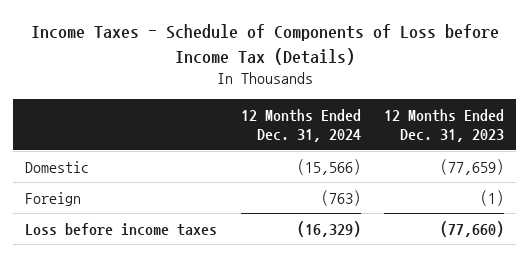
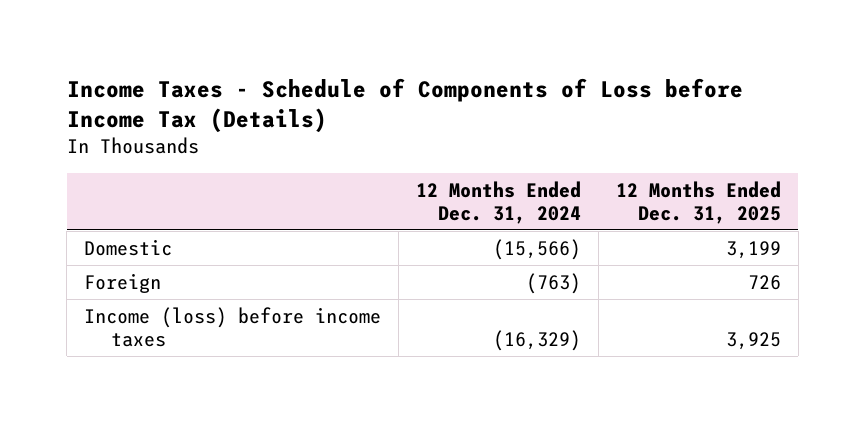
- | 12 Months Ended Dec. 31, 2024 | 12 Months Ended Dec. 31, 2023
+ | 12 Months Ended Dec. 31, 2024 | 12 Months Ended Dec. 31, 2025
- Loss before income taxes | (16,329) | (77,660)
+ Income (loss) before income taxes | (16,329) | 3,925

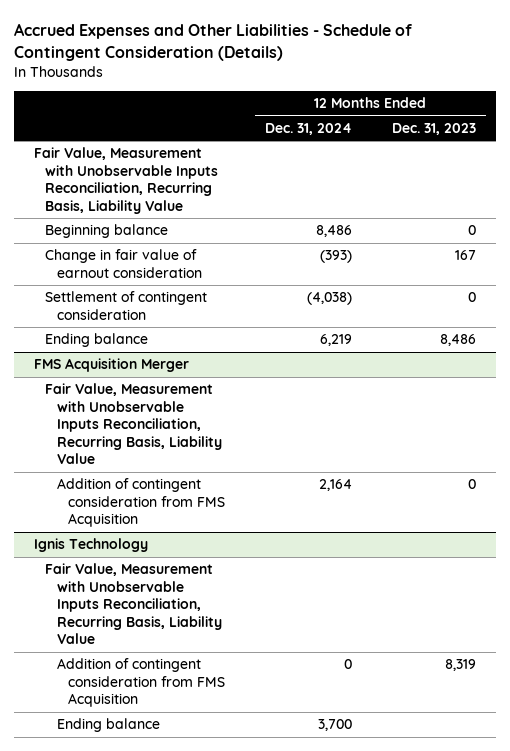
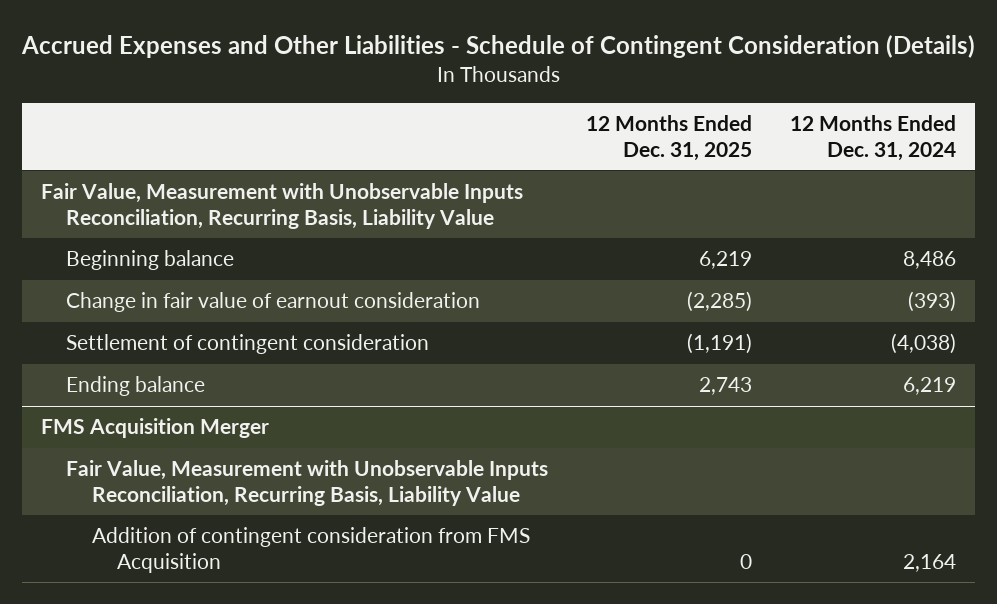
- | 12 Months Ended Dec. 31, 2024 | 12 Months Ended Dec. 31, 2023
+ | 12 Months Ended Dec. 31, 2025 | 12 Months Ended Dec. 31, 2024
- Ignis Technology
- Fair Value, Measurement with Unobservable Inputs Reconciliation, Recurring Basis, Liability Value
- Addition of contingent consideration from FMS Acquisition | 0 | 8,319
- Ending balance | 3,700 |

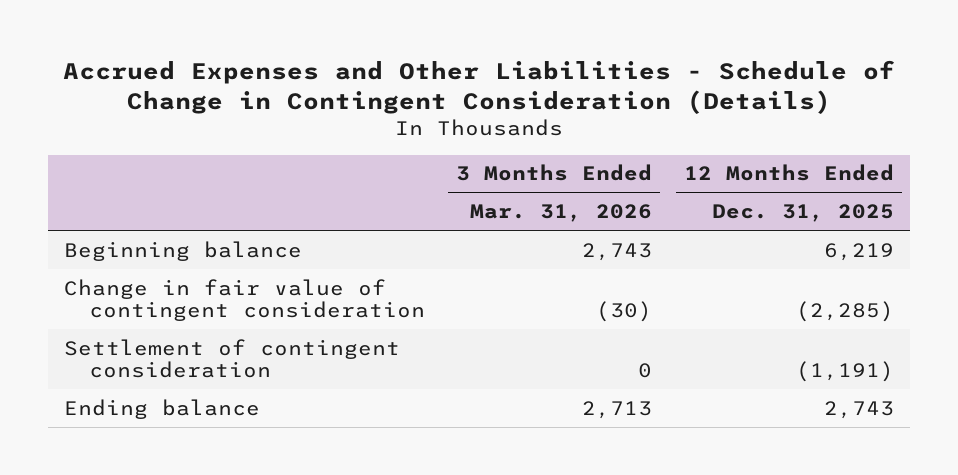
- Accrued Expenses and Other Liabilities - Schedule of Contingent Consideration (Details)
+ Accrued Expenses and Other Liabilities - Schedule of Change in Contingent Consideration (Details)
- | 12 Months Ended Dec. 31, 2025 | 12 Months Ended Dec. 31, 2024
+ | 3 Months Ended Mar. 31, 2026 | 12 Months Ended Dec. 31, 2025
- Fair Value, Measurement with Unobservable Inputs Reconciliation, Recurring Basis, Liability Value
- Change in fair value of earnout consideration | (2,285) | (393)
+ Change in fair value of contingent consideration | (30) | (2,285)
- FMS Acquisition Merger
- Fair Value, Measurement with Unobservable Inputs Reconciliation, Recurring Basis, Liability Value
- Addition of contingent consideration from FMS Acquisition | 0 | 2,164

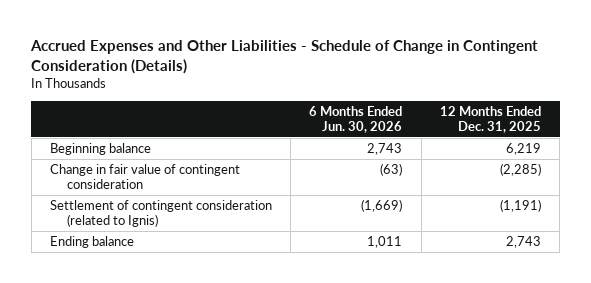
- | 3 Months Ended Mar. 31, 2026 | 12 Months Ended Dec. 31, 2025
+ | 6 Months Ended Jun. 30, 2026 | 12 Months Ended Dec. 31, 2025
- Settlement of contingent consideration | 0 | (1,191)
+ Settlement of contingent consideration (related to Ignis) | (1,669) | (1,191)

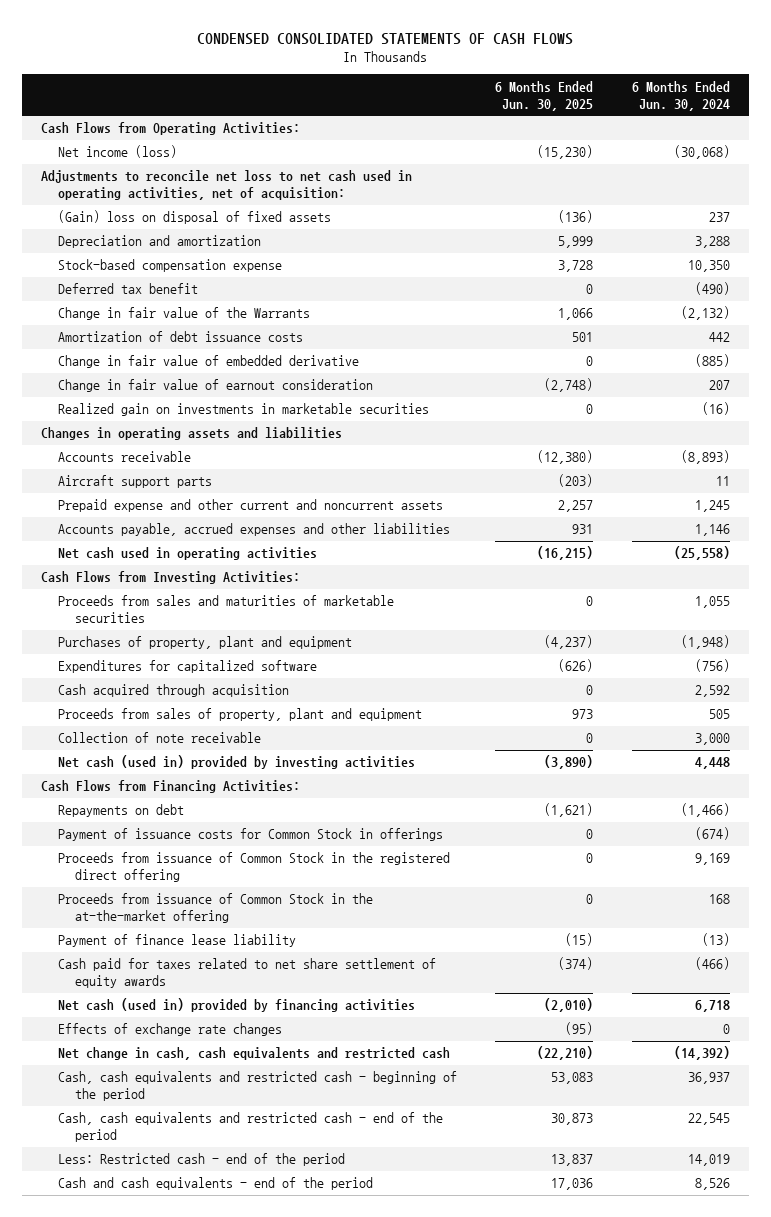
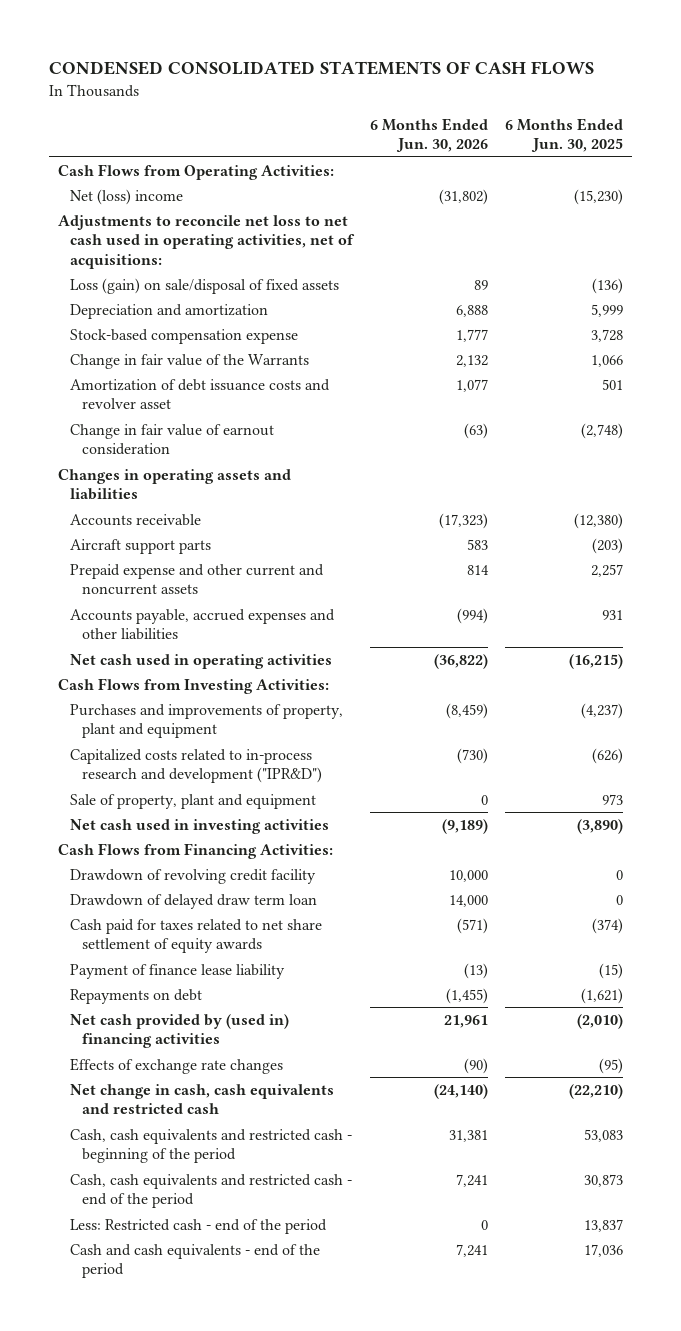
- | 6 Months Ended Jun. 30, 2025 | 6 Months Ended Jun. 30, 2024
+ | 6 Months Ended Jun. 30, 2026 | 6 Months Ended Jun. 30, 2025
- Net income (loss) | (15,230) | (30,068)
- Adjustments to reconcile net loss to net cash used in operating activities, net of acquisition:
- (Gain) loss on disposal of fixed assets | (136) | 237
+ Net (loss) income | (31,802) | (15,230)
+ Adjustments to reconcile net loss to net cash used in operating activities, net of acquisitions:
+ Loss (gain) on sale/disposal of fixed assets | 89 | (136)
- Deferred tax benefit | 0 | (490)
- Amortization of debt issuance costs | 501 | 442
- Change in fair value of embedded derivative | 0 | (885)
+ Amortization of debt issuance costs and revolver asset | 1,077 | 501
- Realized gain on investments in marketable securities | 0 | (16)
- Proceeds from sales and maturities of marketable securities | 0 | 1,055
- Purchases of property, plant and equipment | (4,237) | (1,948)
- Expenditures for capitalized software | (626) | (756)
- Cash acquired through acquisition | 0 | 2,592
- Proceeds from sales of property, plant and equipment | 973 | 505
- Collection of note receivable | 0 | 3,000
- Net cash (used in) provided by investing activities | (3,890) | 4,448
+ Purchases and improvements of property, plant and equipment | (8,459) | (4,237)
+ Capitalized costs related to in-process research and development ("IPR&D") | (730) | (626)
+ Sale of property, plant and equipment | 0 | 973
+ Net cash used in investing activities | (9,189) | (3,890)
- Payment of issuance costs for Common Stock in offerings | 0 | (674)
- Proceeds from issuance of Common Stock in the registered direct offering | 0 | 9,169
- Proceeds from issuance of Common Stock in the at-the-market offering | 0 | 168
+ Drawdown of revolving credit facility | 10,000 | 0
+ Drawdown of delayed draw term loan | 14,000 | 0
- Net cash (used in) provided by financing activities | (2,010) | 6,718
moved down: Payment of finance lease liability | (13) | (15)
moved down: Repayments on debt | (1,455) | (1,621)
+ Net cash provided by (used in) financing activities | 21,961 | (2,010)

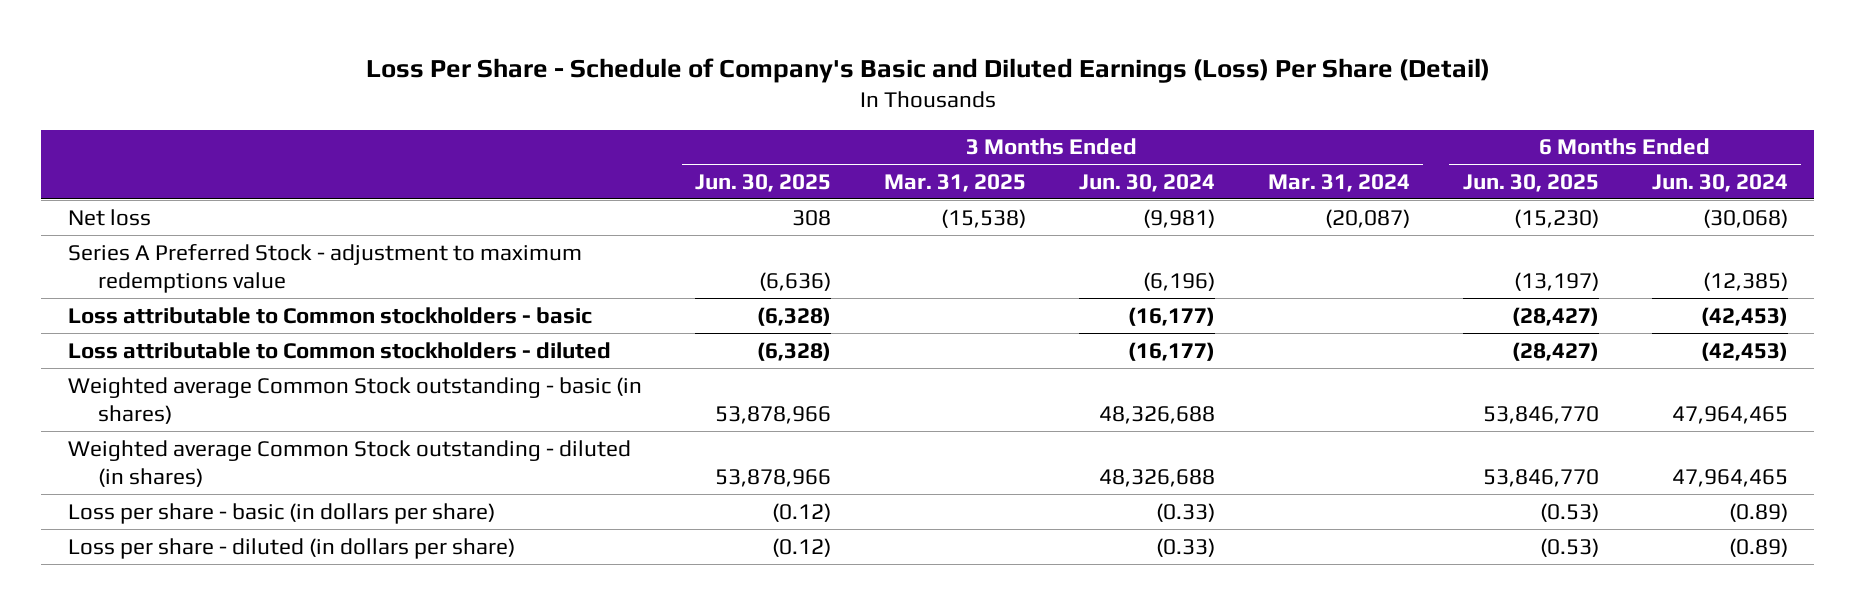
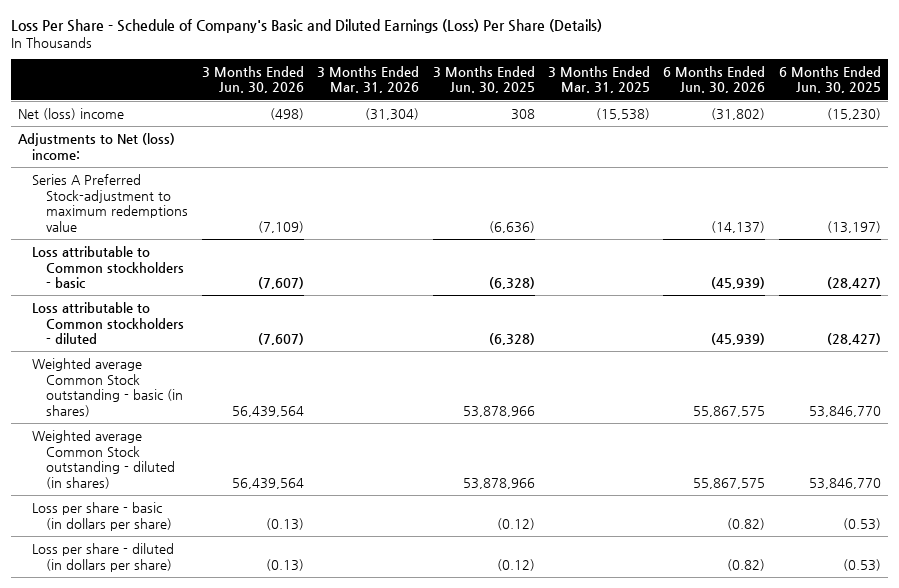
- Loss Per Share - Schedule of Company's Basic and Diluted Earnings (Loss) Per Share (Detail)
+ Loss Per Share - Schedule of Company's Basic and Diluted Earnings (Loss) Per Share (Details)
- | 3 Months Ended Jun. 30, 2025 | 3 Months Ended Mar. 31, 2025 | 3 Months Ended Jun. 30, 2024 | 3 Months Ended Mar. 31, 2024 | 6 Months Ended Jun. 30, 2025 | 6 Months Ended Jun. 30, 2024
+ | 3 Months Ended Jun. 30, 2026 | 3 Months Ended Mar. 31, 2026 | 3 Months Ended Jun. 30, 2025 | 3 Months Ended Mar. 31, 2025 | 6 Months Ended Jun. 30, 2026 | 6 Months Ended Jun. 30, 2025
- Net loss | 308 | (15,538) | (9,981) | (20,087) | (15,230) | (30,068)
- Series A Preferred Stock - adjustment to maximum redemptions value | (6,636) | | (6,196) | | (13,197) | (12,385)
+ Net (loss) income | (498) | (31,304) | 308 | (15,538) | (31,802) | (15,230)
+ Adjustments to Net (loss) income:
+ Series A Preferred Stock-adjustment to maximum redemptions value | (7,109) | | (6,636) | | (14,137) | (13,197)

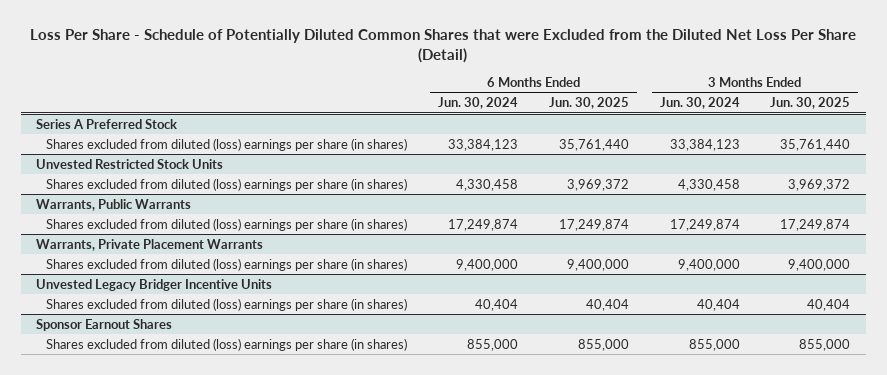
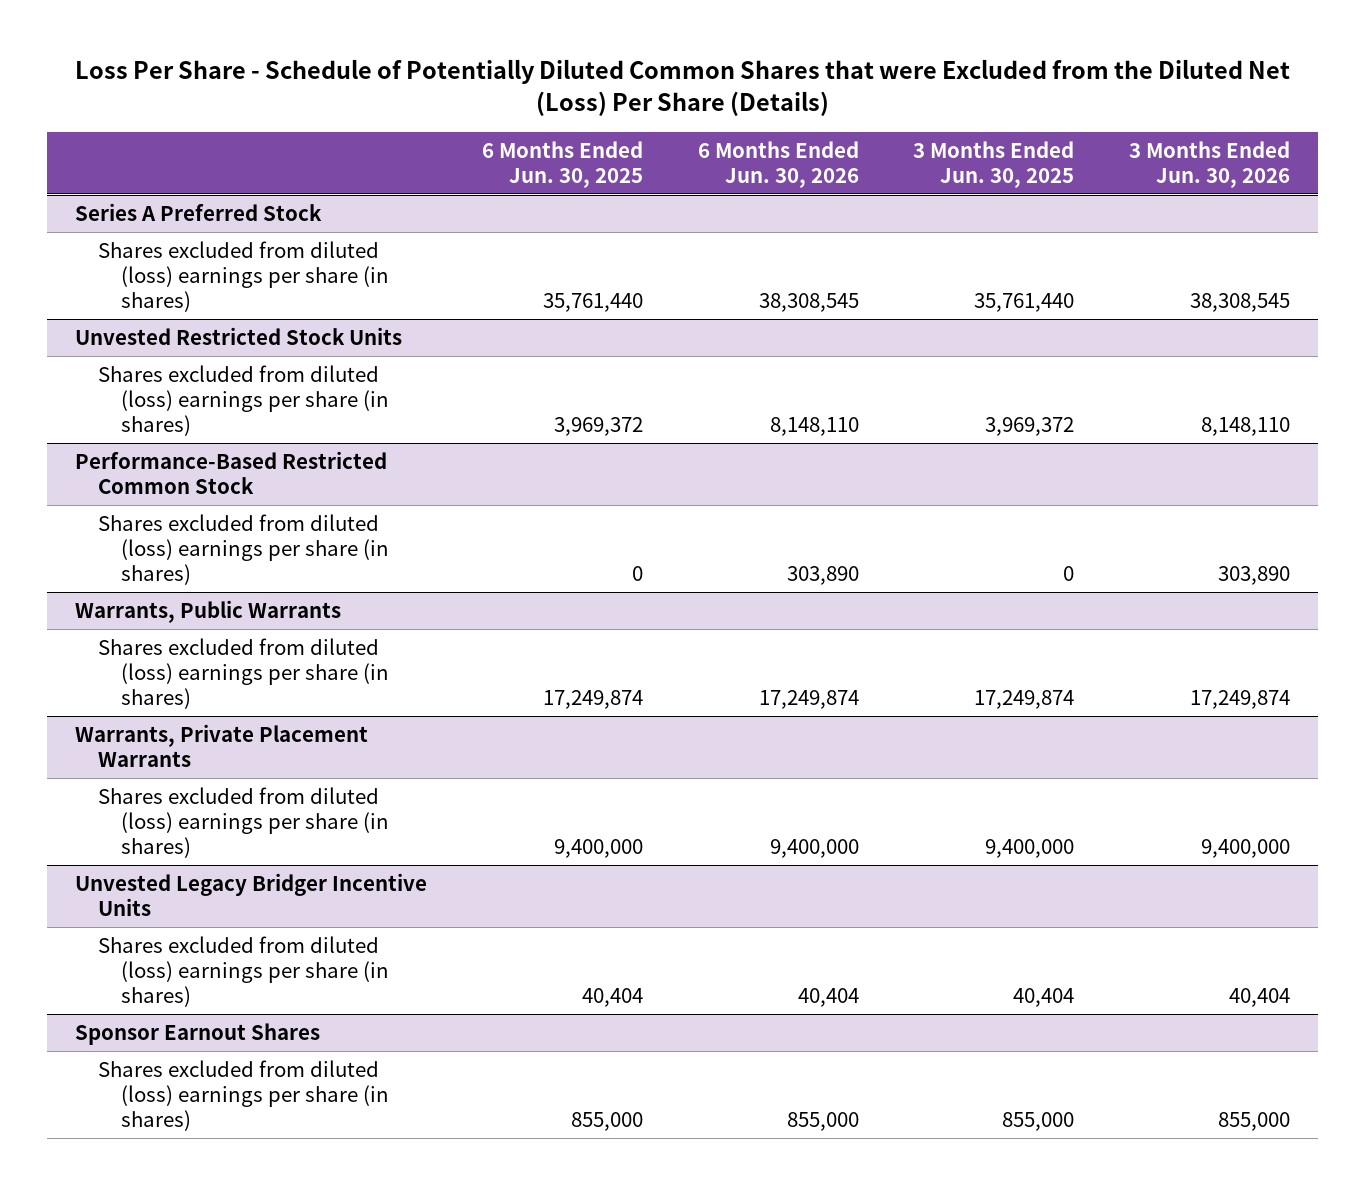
- Loss Per Share - Schedule of Potentially Diluted Common Shares that were Excluded from the Diluted Net Loss Per Share (Detail)
+ Loss Per Share - Schedule of Potentially Diluted Common Shares that were Excluded from the Diluted Net (Loss) Per Share (Details)
- | 6 Months Ended Jun. 30, 2024 | 6 Months Ended Jun. 30, 2025 | 3 Months Ended Jun. 30, 2024 | 3 Months Ended Jun. 30, 2025
+ | 6 Months Ended Jun. 30, 2025 | 6 Months Ended Jun. 30, 2026 | 3 Months Ended Jun. 30, 2025 | 3 Months Ended Jun. 30, 2026
+ Performance-Based Restricted Common Stock
+ Shares excluded from diluted (loss) earnings per share (in shares) | 0 | 303,890 | 0 | 303,890

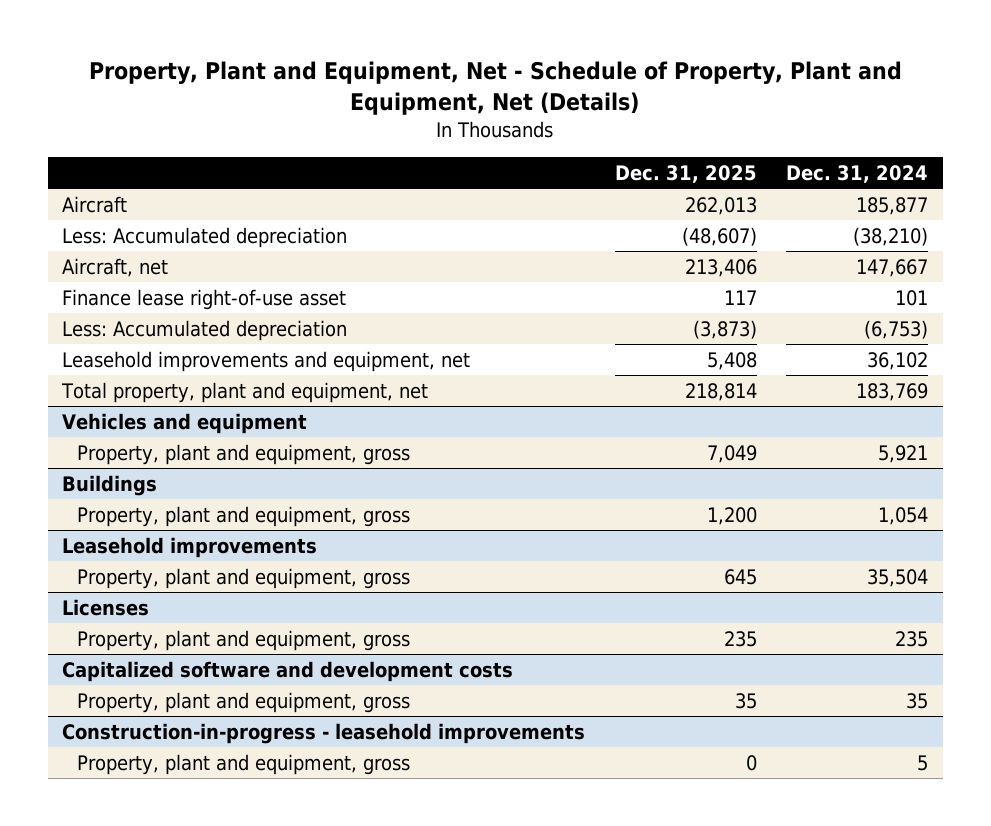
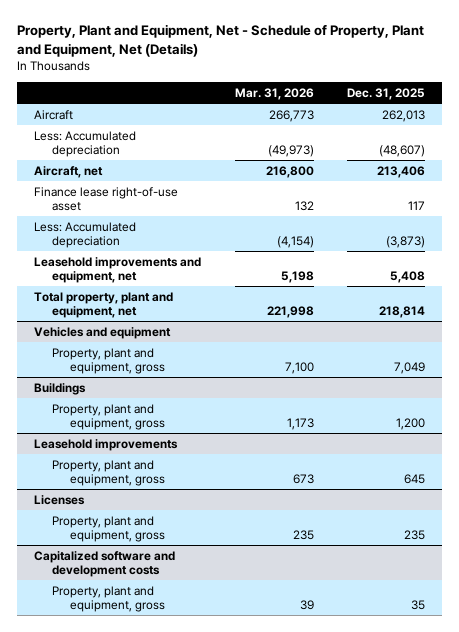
- | Dec. 31, 2025 | Dec. 31, 2024
+ | Mar. 31, 2026 | Dec. 31, 2025
- Construction-in-progress - leasehold improvements
- Property, plant and equipment, gross | 0 | 5

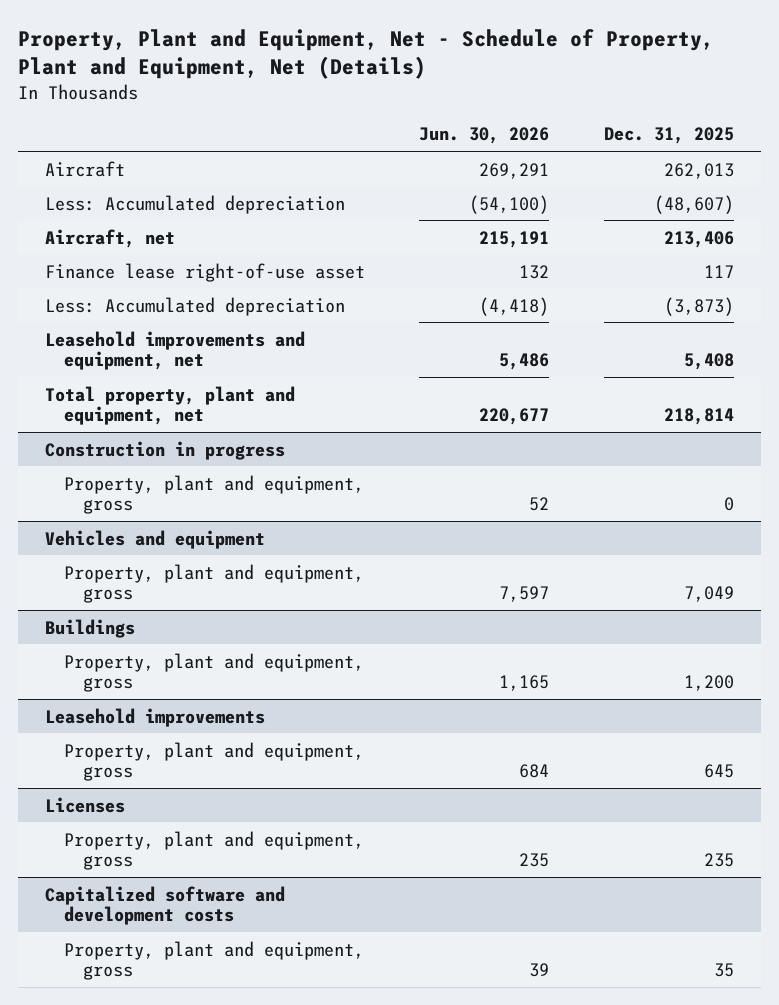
- | Mar. 31, 2026 | Dec. 31, 2025
+ | Jun. 30, 2026 | Dec. 31, 2025
+ Construction in progress
+ Property, plant and equipment, gross | 52 | 0

